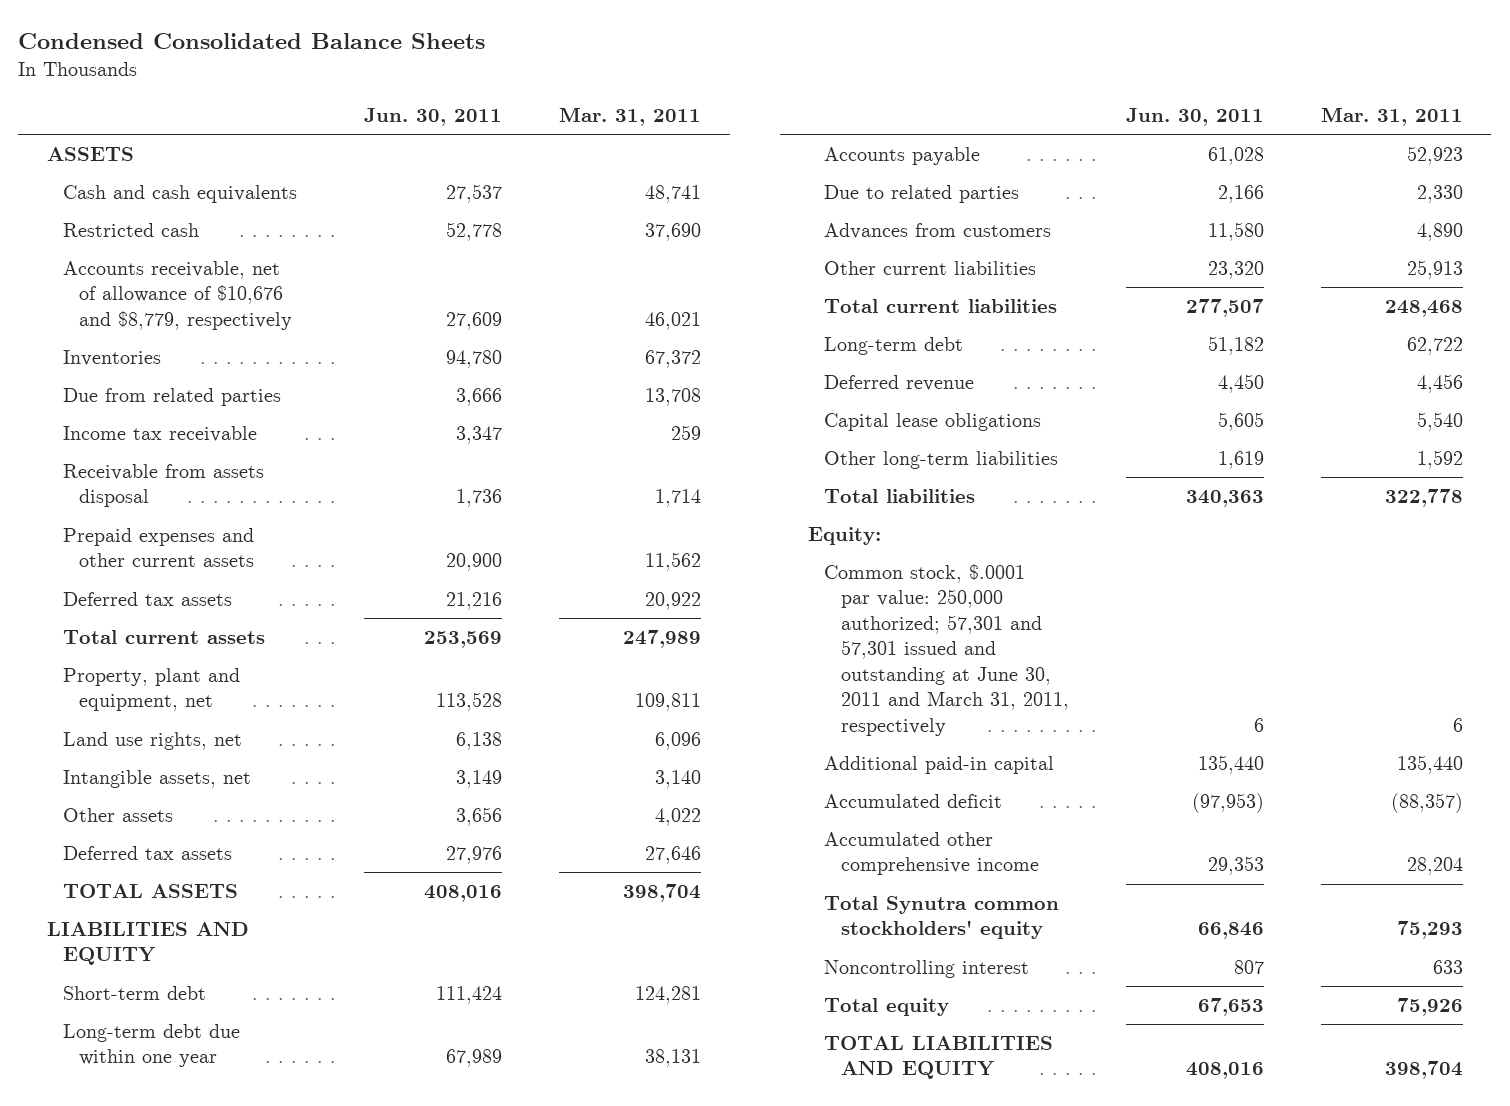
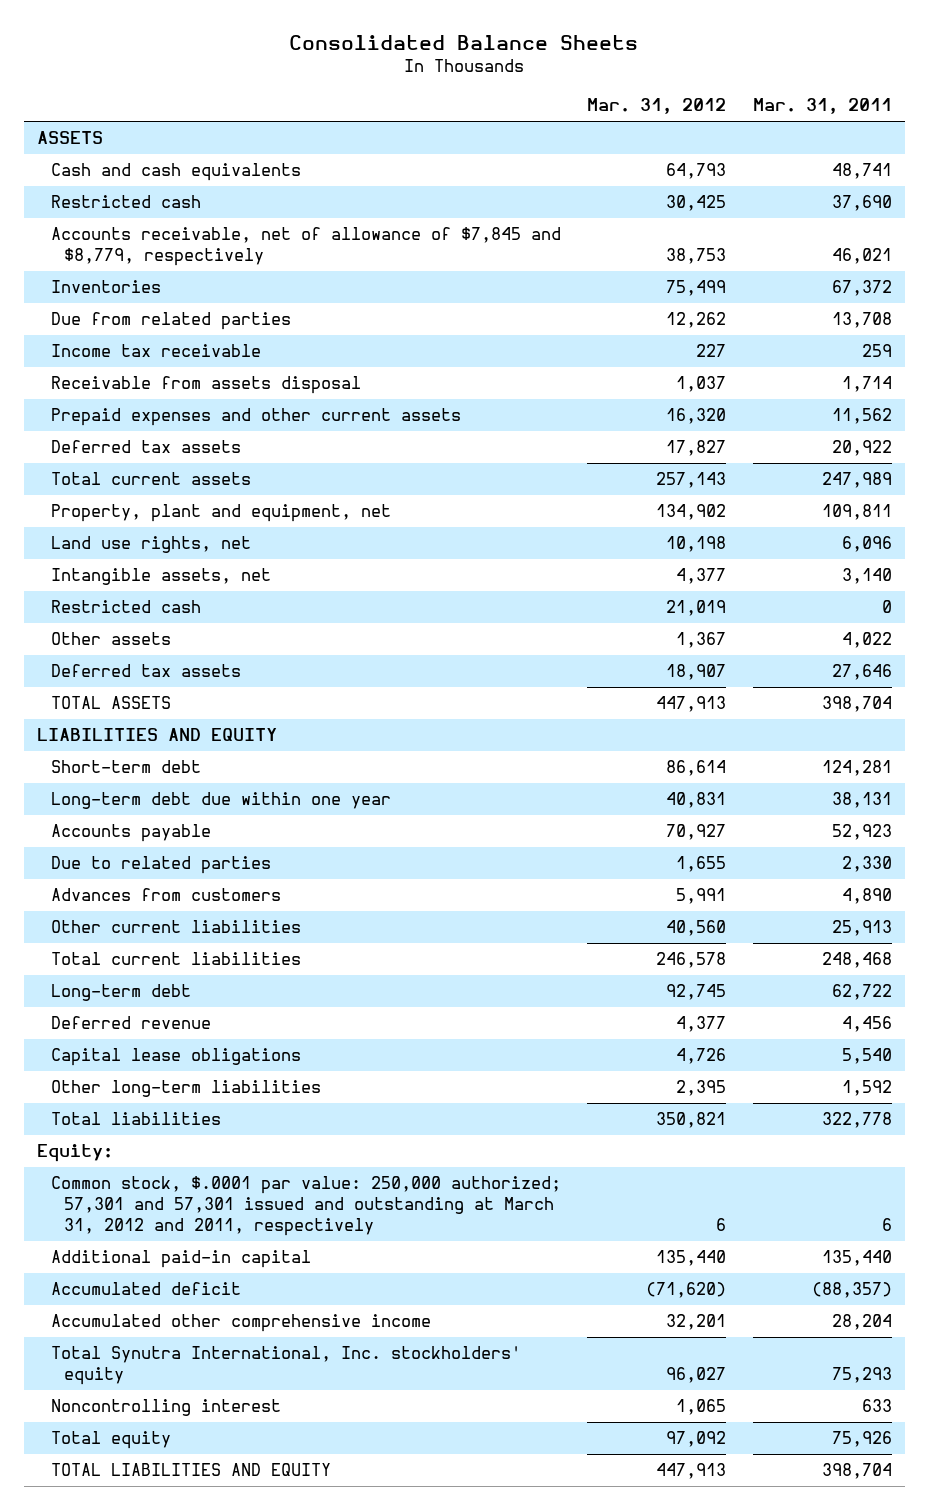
- Condensed Consolidated Balance Sheets
+ Consolidated Balance Sheets
- | Jun. 30, 2011 | Mar. 31, 2011
+ | Mar. 31, 2012 | Mar. 31, 2011
- Accounts receivable, net of allowance of $10,676 and $8,779, respectively | 27,609 | 46,021
+ Accounts receivable, net of allowance of $7,845 and $8,779, respectively | 38,753 | 46,021
+ Restricted cash | 21,019 | 0
- Common stock, $.0001 par value: 250,000 authorized; 57,301 and 57,301 issued and outstanding at June 30, 2011 and March 31, 2011, respectively | 6 | 6
+ Common stock, $.0001 par value: 250,000 authorized; 57,301 and 57,301 issued and outstanding at March 31, 2012 and 2011, respectively | 6 | 6
- Total Synutra common stockholders' equity | 66,846 | 75,293
+ Total Synutra International, Inc. stockholders' equity | 96,027 | 75,293

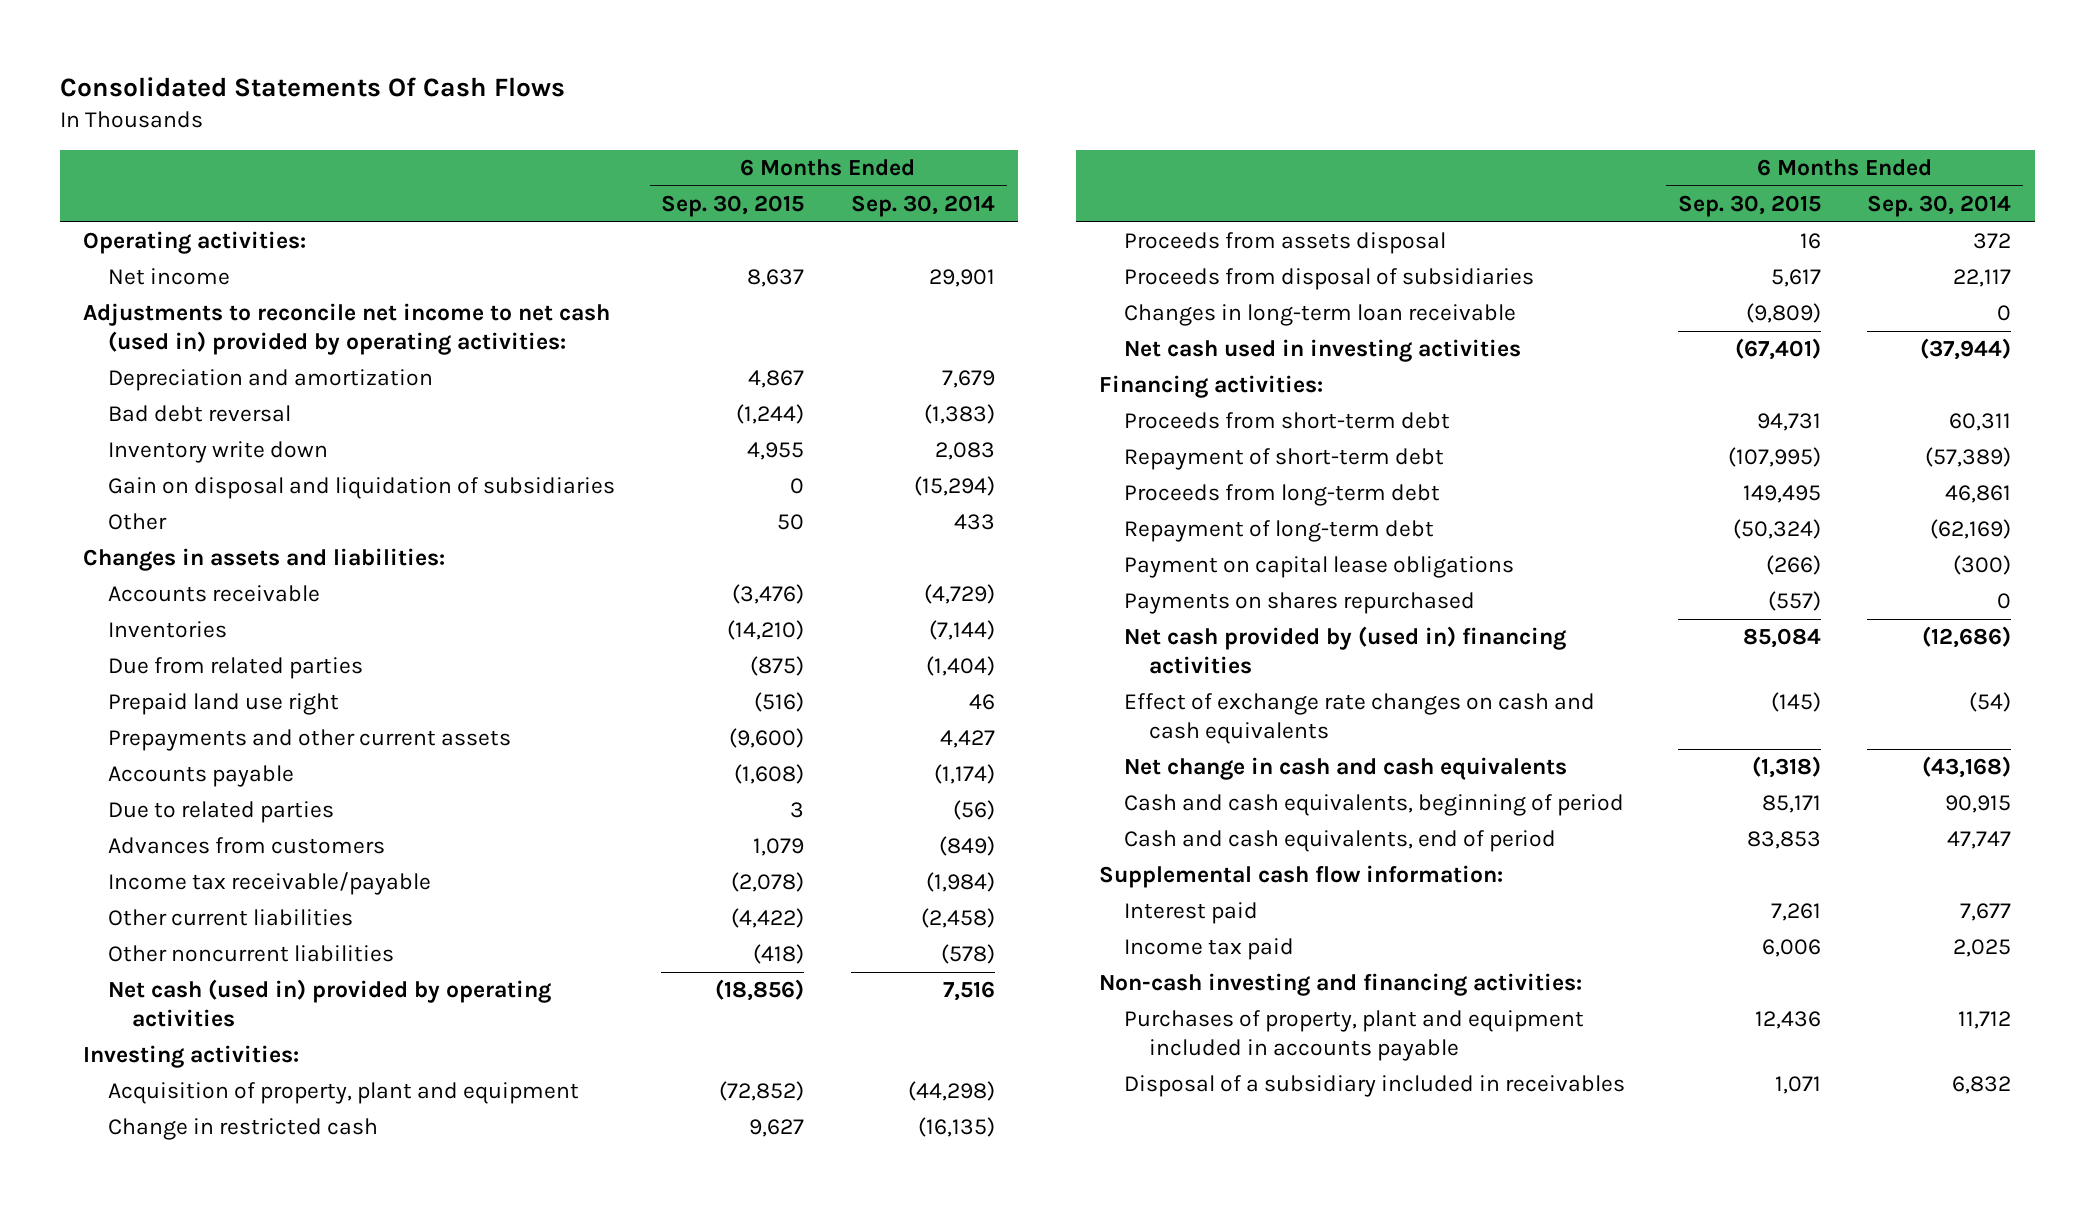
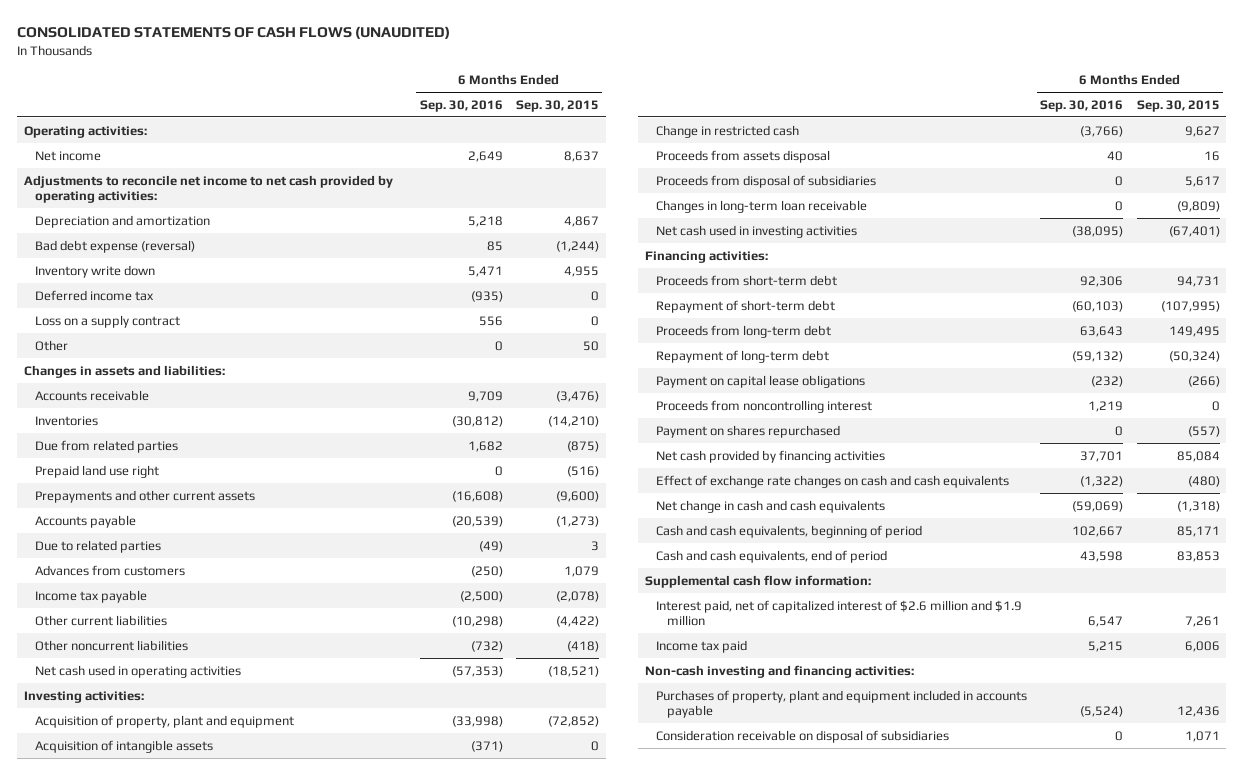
- Consolidated Statements Of Cash Flows
+ CONSOLIDATED STATEMENTS OF CASH FLOWS (UNAUDITED)
- | 6 Months Ended Sep. 30, 2015 | 6 Months Ended Sep. 30, 2014
+ | 6 Months Ended Sep. 30, 2016 | 6 Months Ended Sep. 30, 2015
- Adjustments to reconcile net income to net cash (used in) provided by operating activities:
+ Adjustments to reconcile net income to net cash provided by operating activities:
- Bad debt reversal | (1,244) | (1,383)
+ Bad debt expense (reversal) | 85 | (1,244)
- Gain on disposal and liquidation of subsidiaries | 0 | (15,294)
+ Deferred income tax | (935) | 0
+ Loss on a supply contract | 556 | 0
- Accounts payable | (1,608) | (1,174)
+ Accounts payable | (20,539) | (1,273)
- Income tax receivable/payable | (2,078) | (1,984)
+ Income tax payable | (2,500) | (2,078)
- Net cash (used in) provided by operating activities | (18,856) | 7,516
+ Net cash used in operating activities | (57,353) | (18,521)
+ Acquisition of intangible assets | (371) | 0
- Payments on shares repurchased | (557) | 0
- Net cash provided by (used in) financing activities | 85,084 | (12,686)
- Effect of exchange rate changes on cash and cash equivalents | (145) | (54)
+ Proceeds from noncontrolling interest | 1,219 | 0
+ Payment on shares repurchased | 0 | (557)
+ Net cash provided by financing activities | 37,701 | 85,084
+ Effect of exchange rate changes on cash and cash equivalents | (1,322) | (480)
- Interest paid | 7,261 | 7,677
+ Interest paid, net of capitalized interest of $2.6 million and $1.9 million | 6,547 | 7,261
- Disposal of a subsidiary included in receivables | 1,071 | 6,832
+ Consideration receivable on disposal of subsidiaries | 0 | 1,071

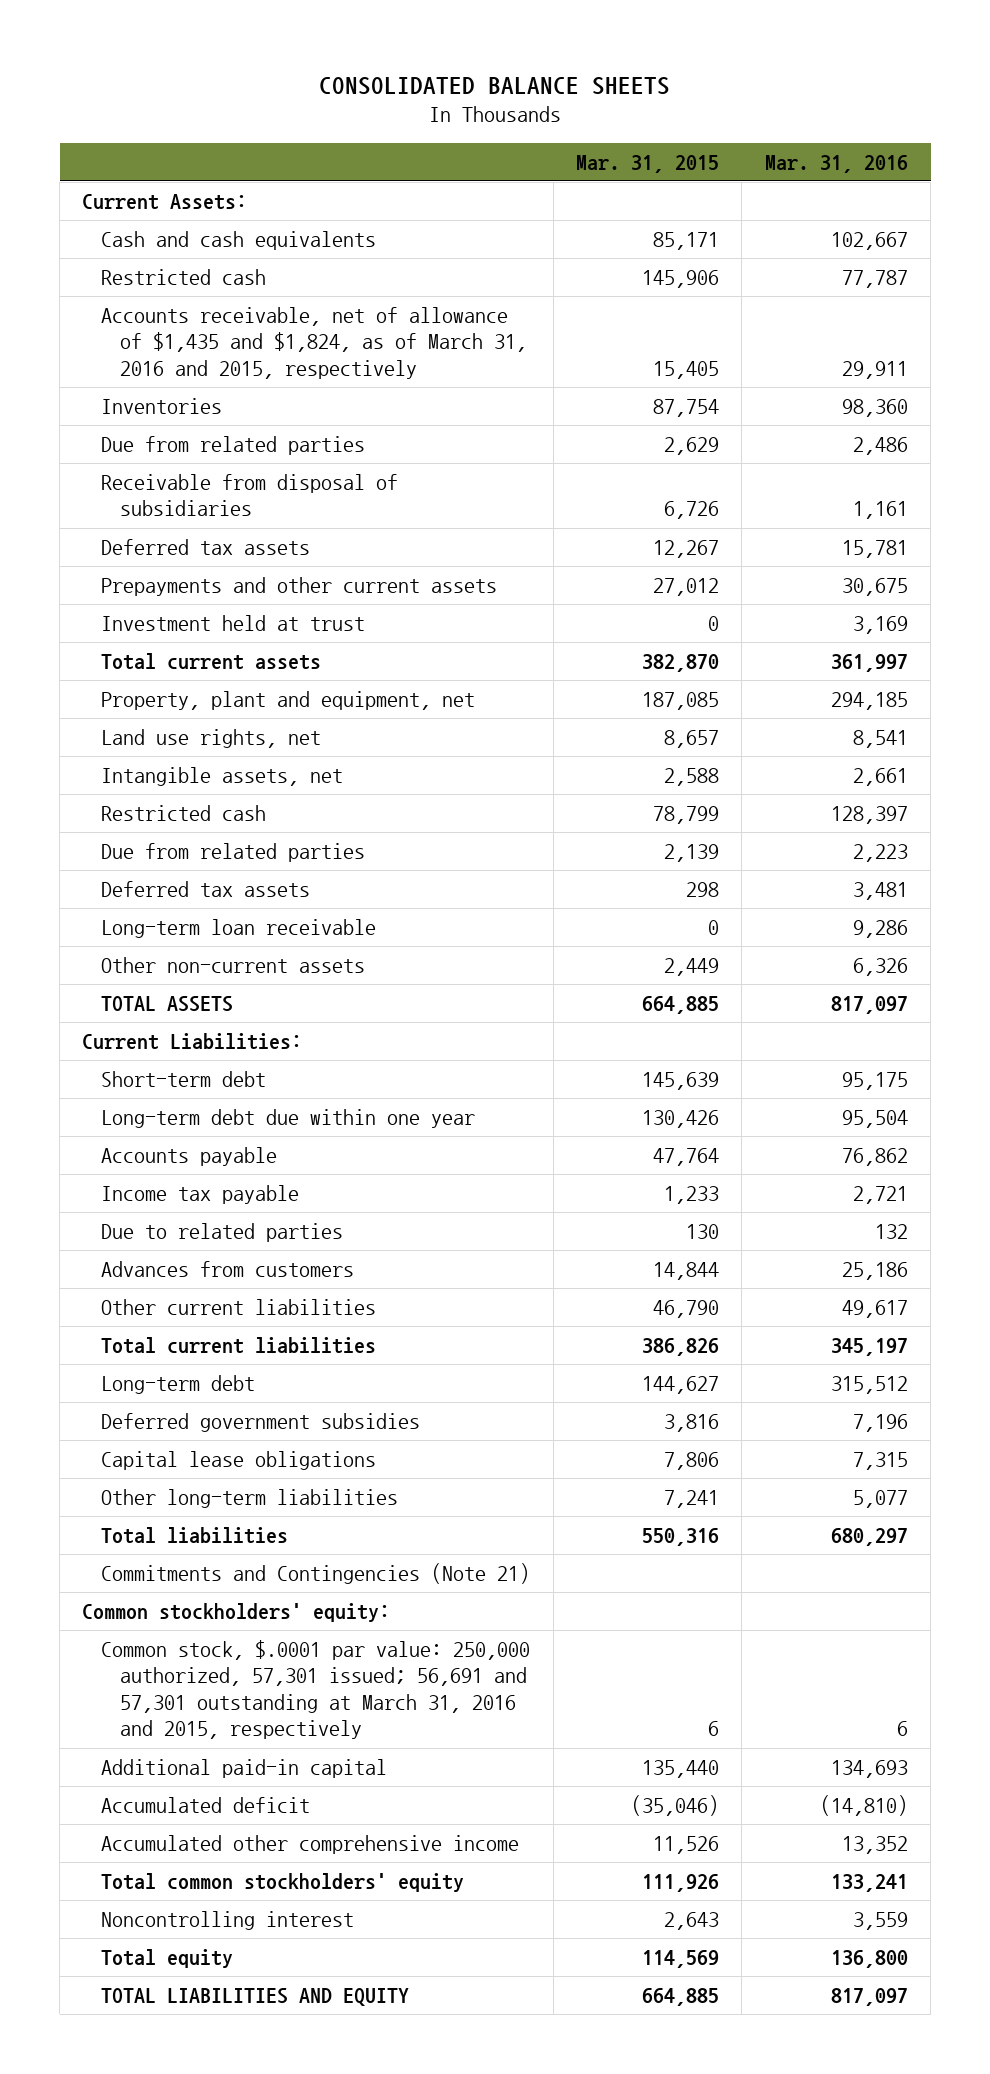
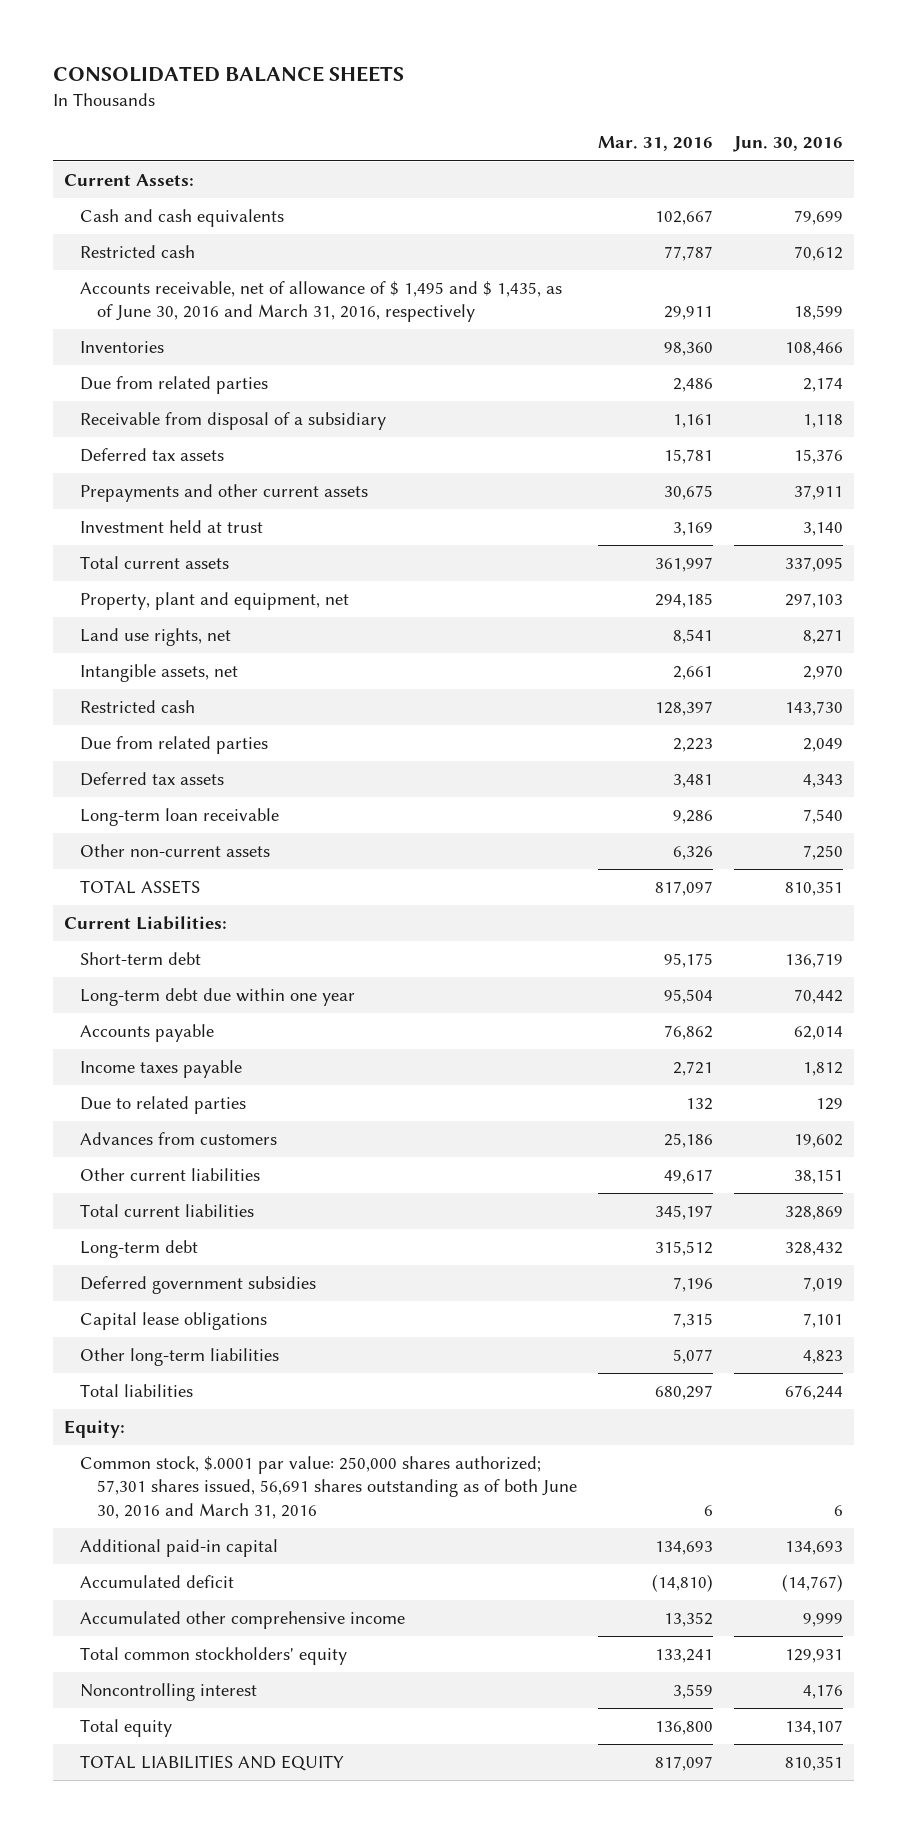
- | Mar. 31, 2015 | Mar. 31, 2016
+ | Mar. 31, 2016 | Jun. 30, 2016
- Accounts receivable, net of allowance of $1,435 and $1,824, as of March 31, 2016 and 2015, respectively | 15,405 | 29,911
+ Accounts receivable, net of allowance of $ 1,495 and $ 1,435, as of June 30, 2016 and March 31, 2016, respectively | 29,911 | 18,599
- Receivable from disposal of subsidiaries | 6,726 | 1,161
+ Receivable from disposal of a subsidiary | 1,161 | 1,118
- Income tax payable | 1,233 | 2,721
+ Income taxes payable | 2,721 | 1,812
- Commitments and Contingencies (Note 21)
- Common stockholders' equity:
- Common stock, $.0001 par value: 250,000 authorized, 57,301 issued; 56,691 and 57,301 outstanding at March 31, 2016 and 2015, respectively | 6 | 6
+ Equity:
+ Common stock, $.0001 par value: 250,000 shares authorized; 57,301 shares issued, 56,691 shares outstanding as of both June 30, 2016 and March 31, 2016 | 6 | 6

